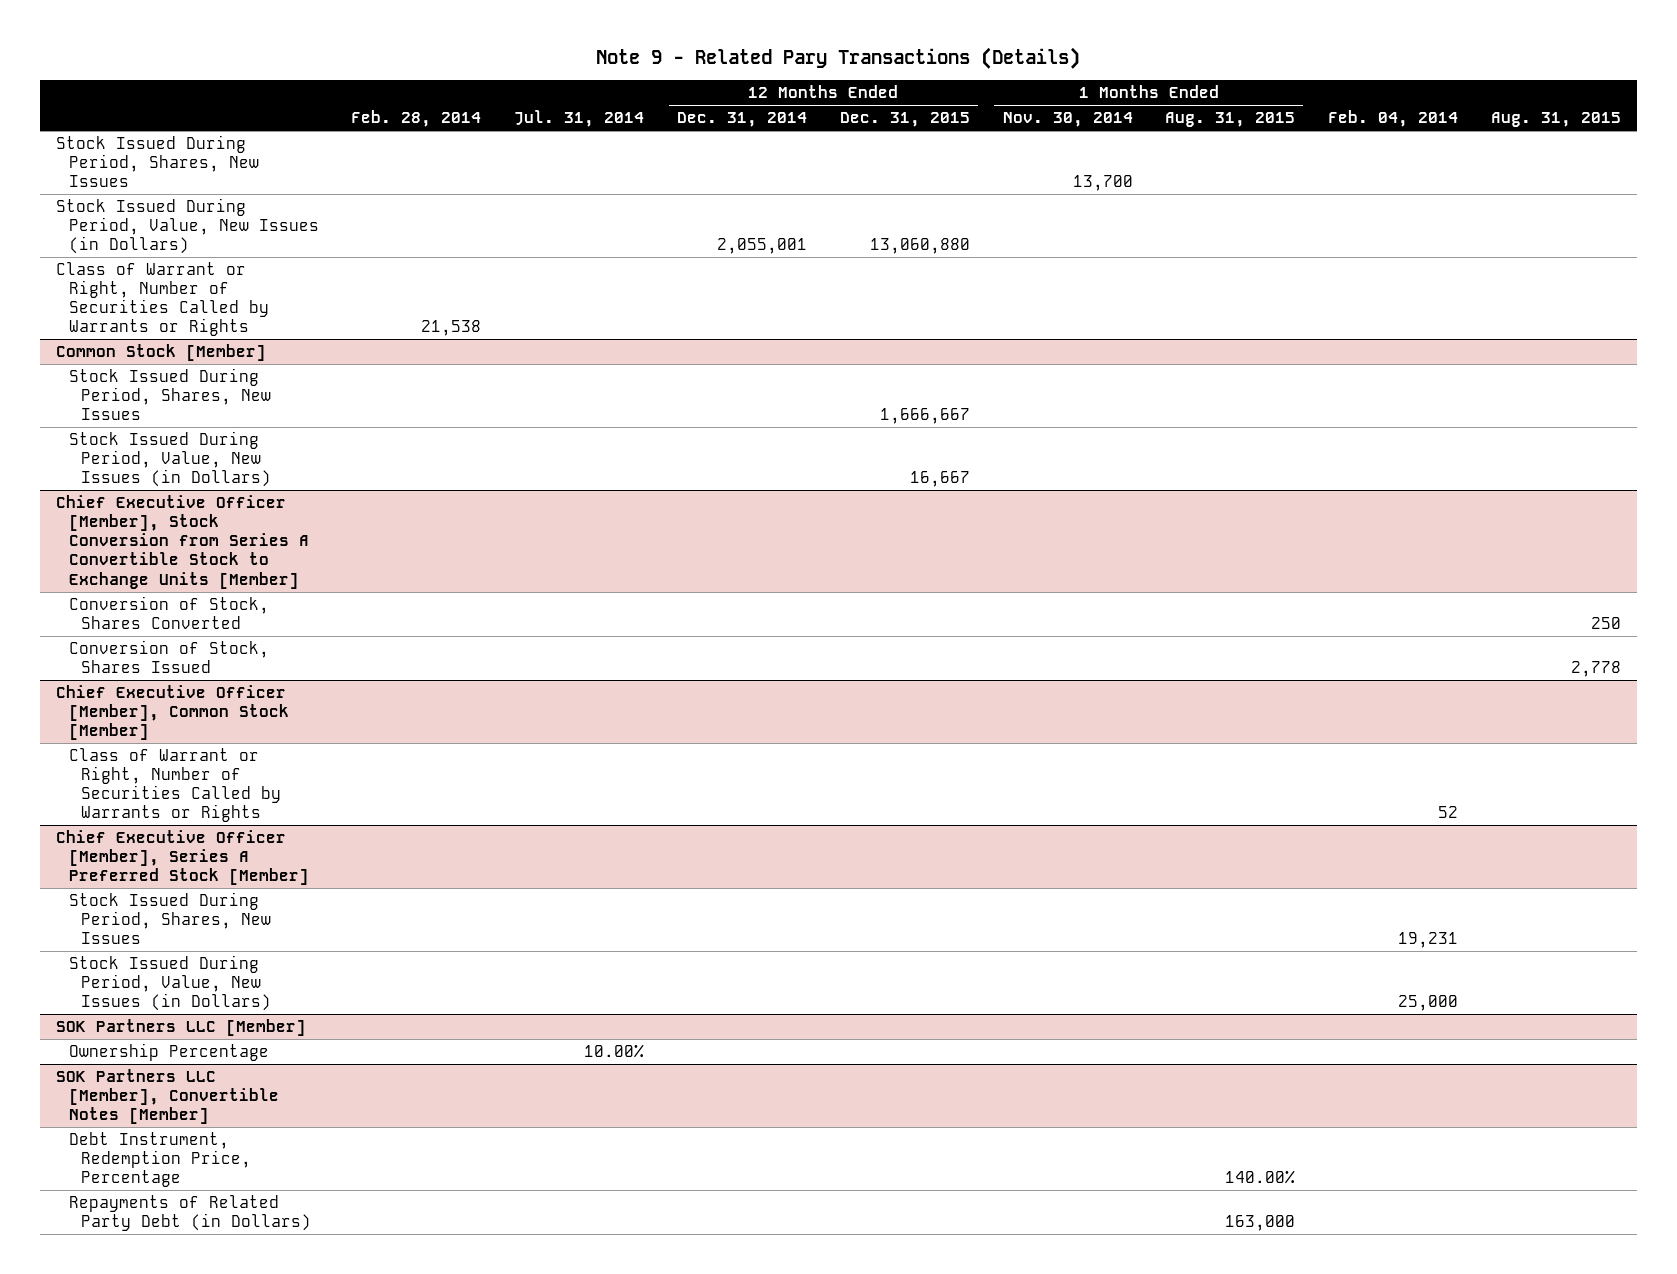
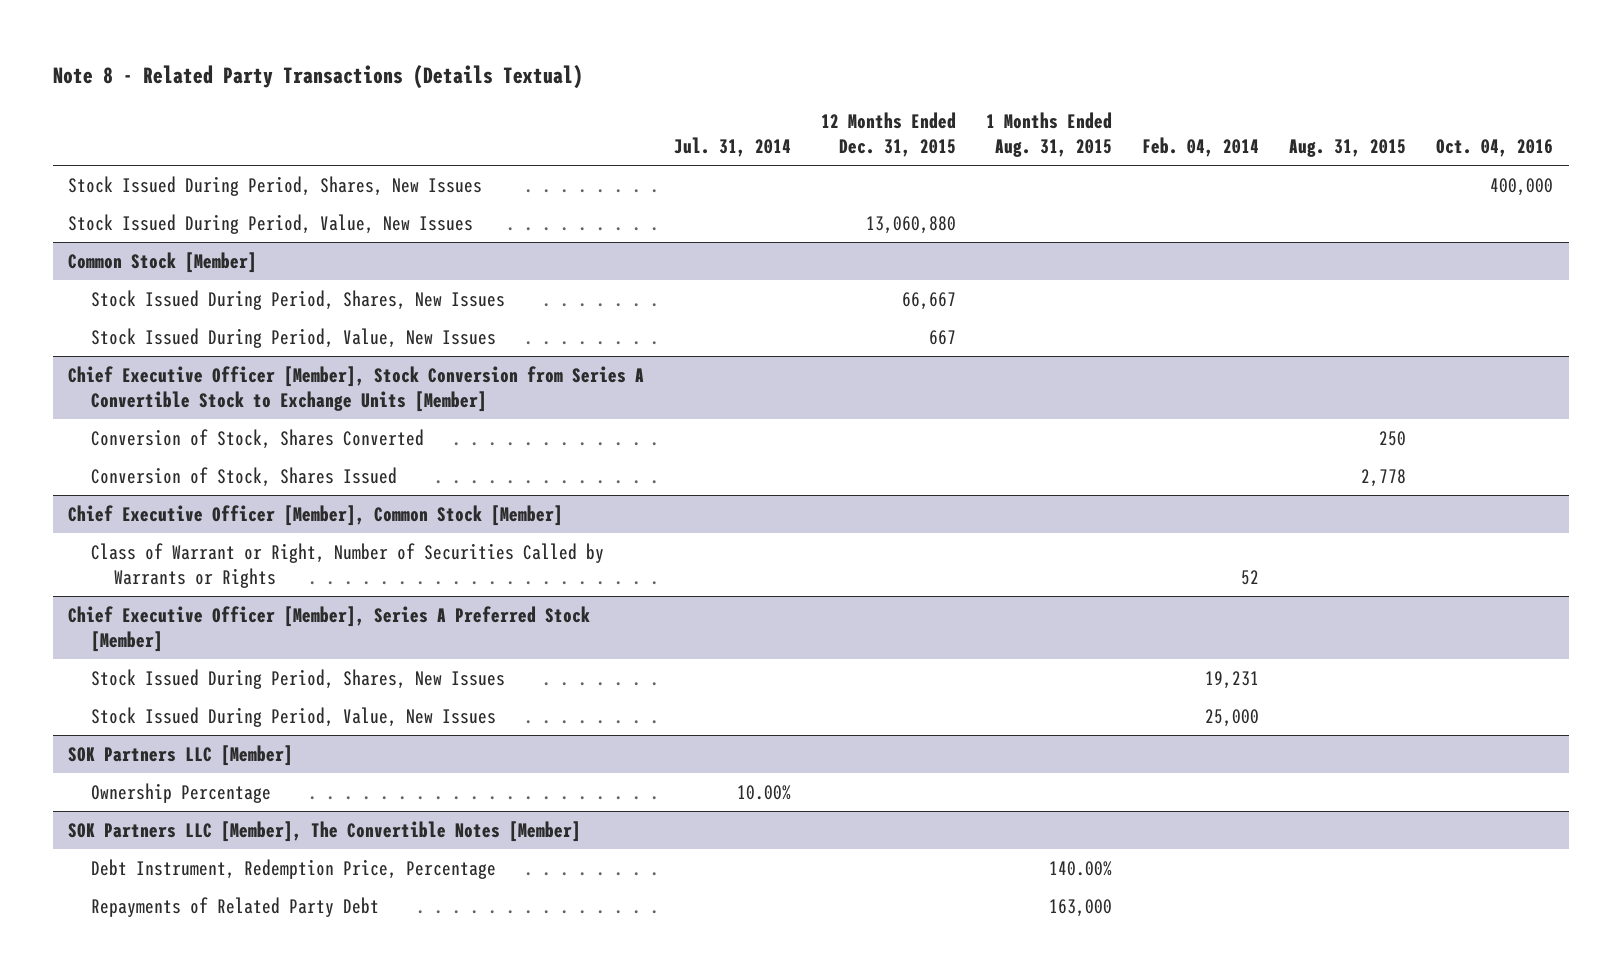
- Note 9 - Related Pary Transactions (Details)
+ Note 8 - Related Party Transactions (Details Textual)
- | Feb. 28, 2014 | Jul. 31, 2014 | 12 Months Ended Dec. 31, 2014 | 12 Months Ended Dec. 31, 2015 | 1 Months Ended Nov. 30, 2014 | 1 Months Ended Aug. 31, 2015 | Feb. 04, 2014 | Aug. 31, 2015
+ | Jul. 31, 2014 | 12 Months Ended Dec. 31, 2015 | 1 Months Ended Aug. 31, 2015 | Feb. 04, 2014 | Aug. 31, 2015 | Oct. 04, 2016
- Stock Issued During Period, Value, New Issues (in Dollars) | | | 2,055,001 | 13,060,880 | | | |
- Class of Warrant or Right, Number of Securities Called by Warrants or Rights | 21,538 | | | | | | |
+ Stock Issued During Period, Value, New Issues | | 13,060,880 | | | |
@ Common Stock [Member]
- Stock Issued During Period, Shares, New Issues | | | | 1,666,667 | | | |
- Stock Issued During Period, Value, New Issues (in Dollars) | | | | 16,667 | | | |
+ Stock Issued During Period, Shares, New Issues | | 66,667 | | | |
+ Stock Issued During Period, Value, New Issues | | 667 | | | |
@ Chief Executive Officer [Member], Series A Preferred Stock [Member]
- Stock Issued During Period, Value, New Issues (in Dollars) | | | | | | | 25,000 |
+ Stock Issued During Period, Value, New Issues | | | | 25,000 | |
- SOK Partners LLC [Member], Convertible Notes [Member]
+ SOK Partners LLC [Member], The Convertible Notes [Member]
- Repayments of Related Party Debt (in Dollars) | | | | | | 163,000 | |
+ Repayments of Related Party Debt | | | 163,000 | | |

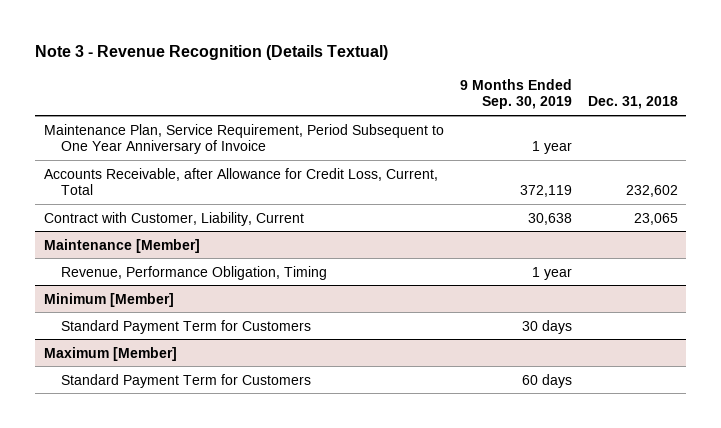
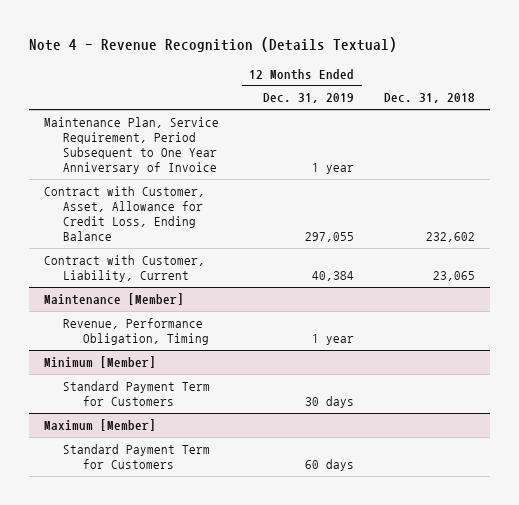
- Note 3 - Revenue Recognition (Details Textual)
+ Note 4 - Revenue Recognition (Details Textual)
- | 9 Months Ended Sep. 30, 2019 | Dec. 31, 2018
+ | 12 Months Ended Dec. 31, 2019 | Dec. 31, 2018
- Accounts Receivable, after Allowance for Credit Loss, Current, Total | 372,119 | 232,602
+ Contract with Customer, Asset, Allowance for Credit Loss, Ending Balance | 297,055 | 232,602

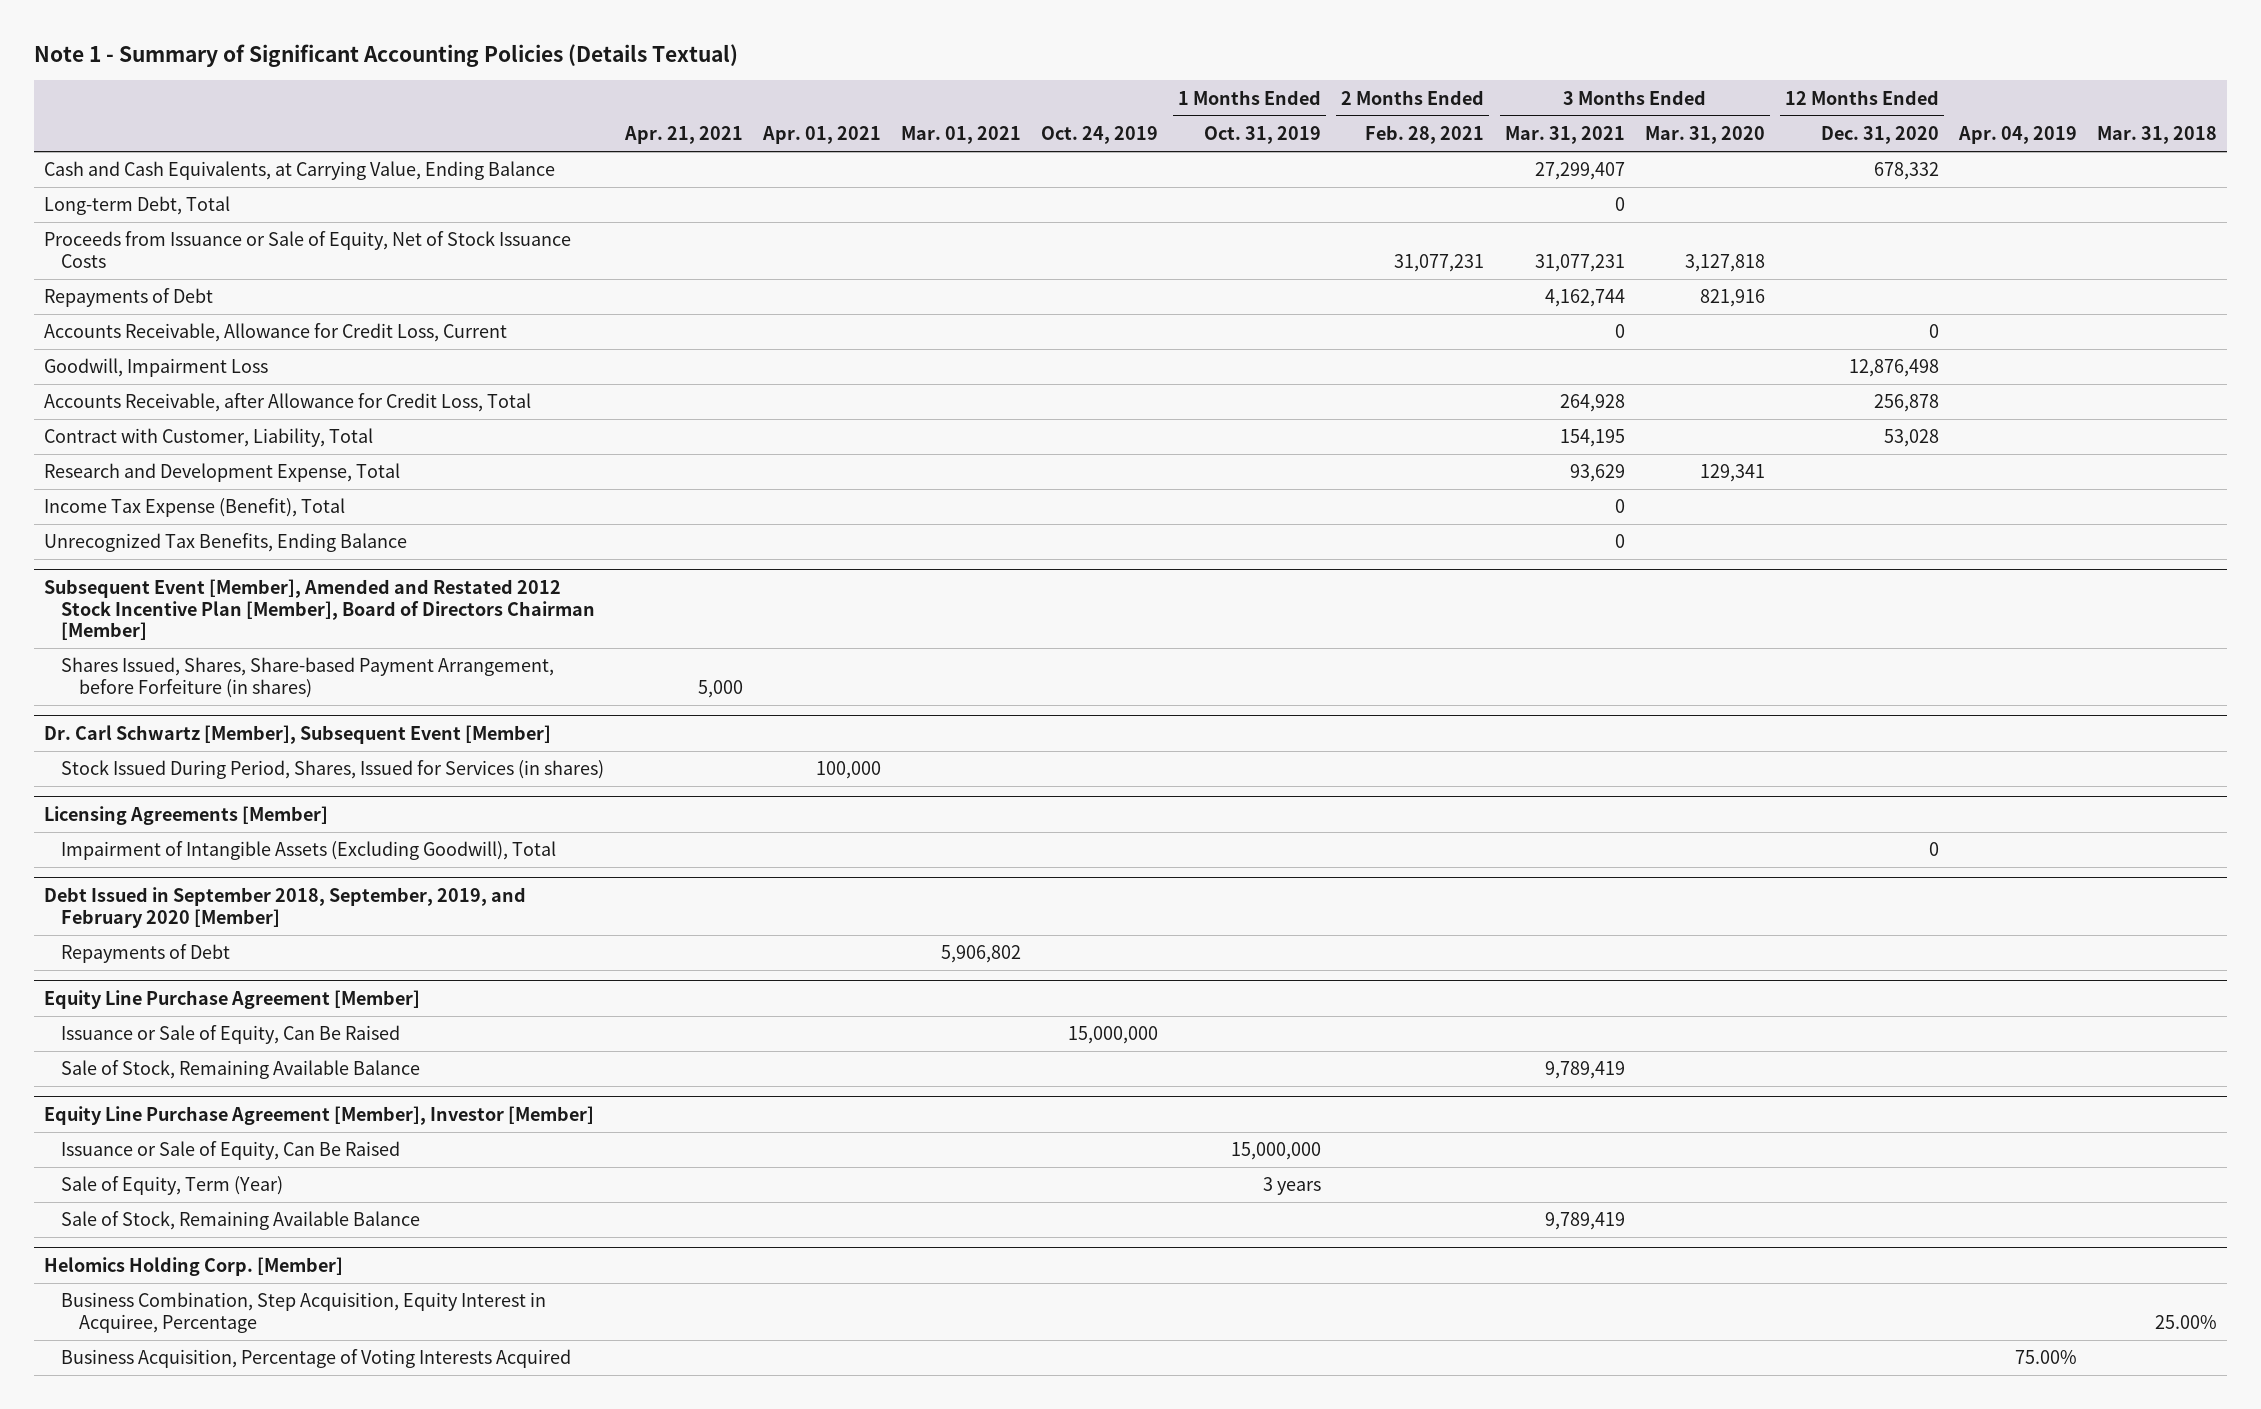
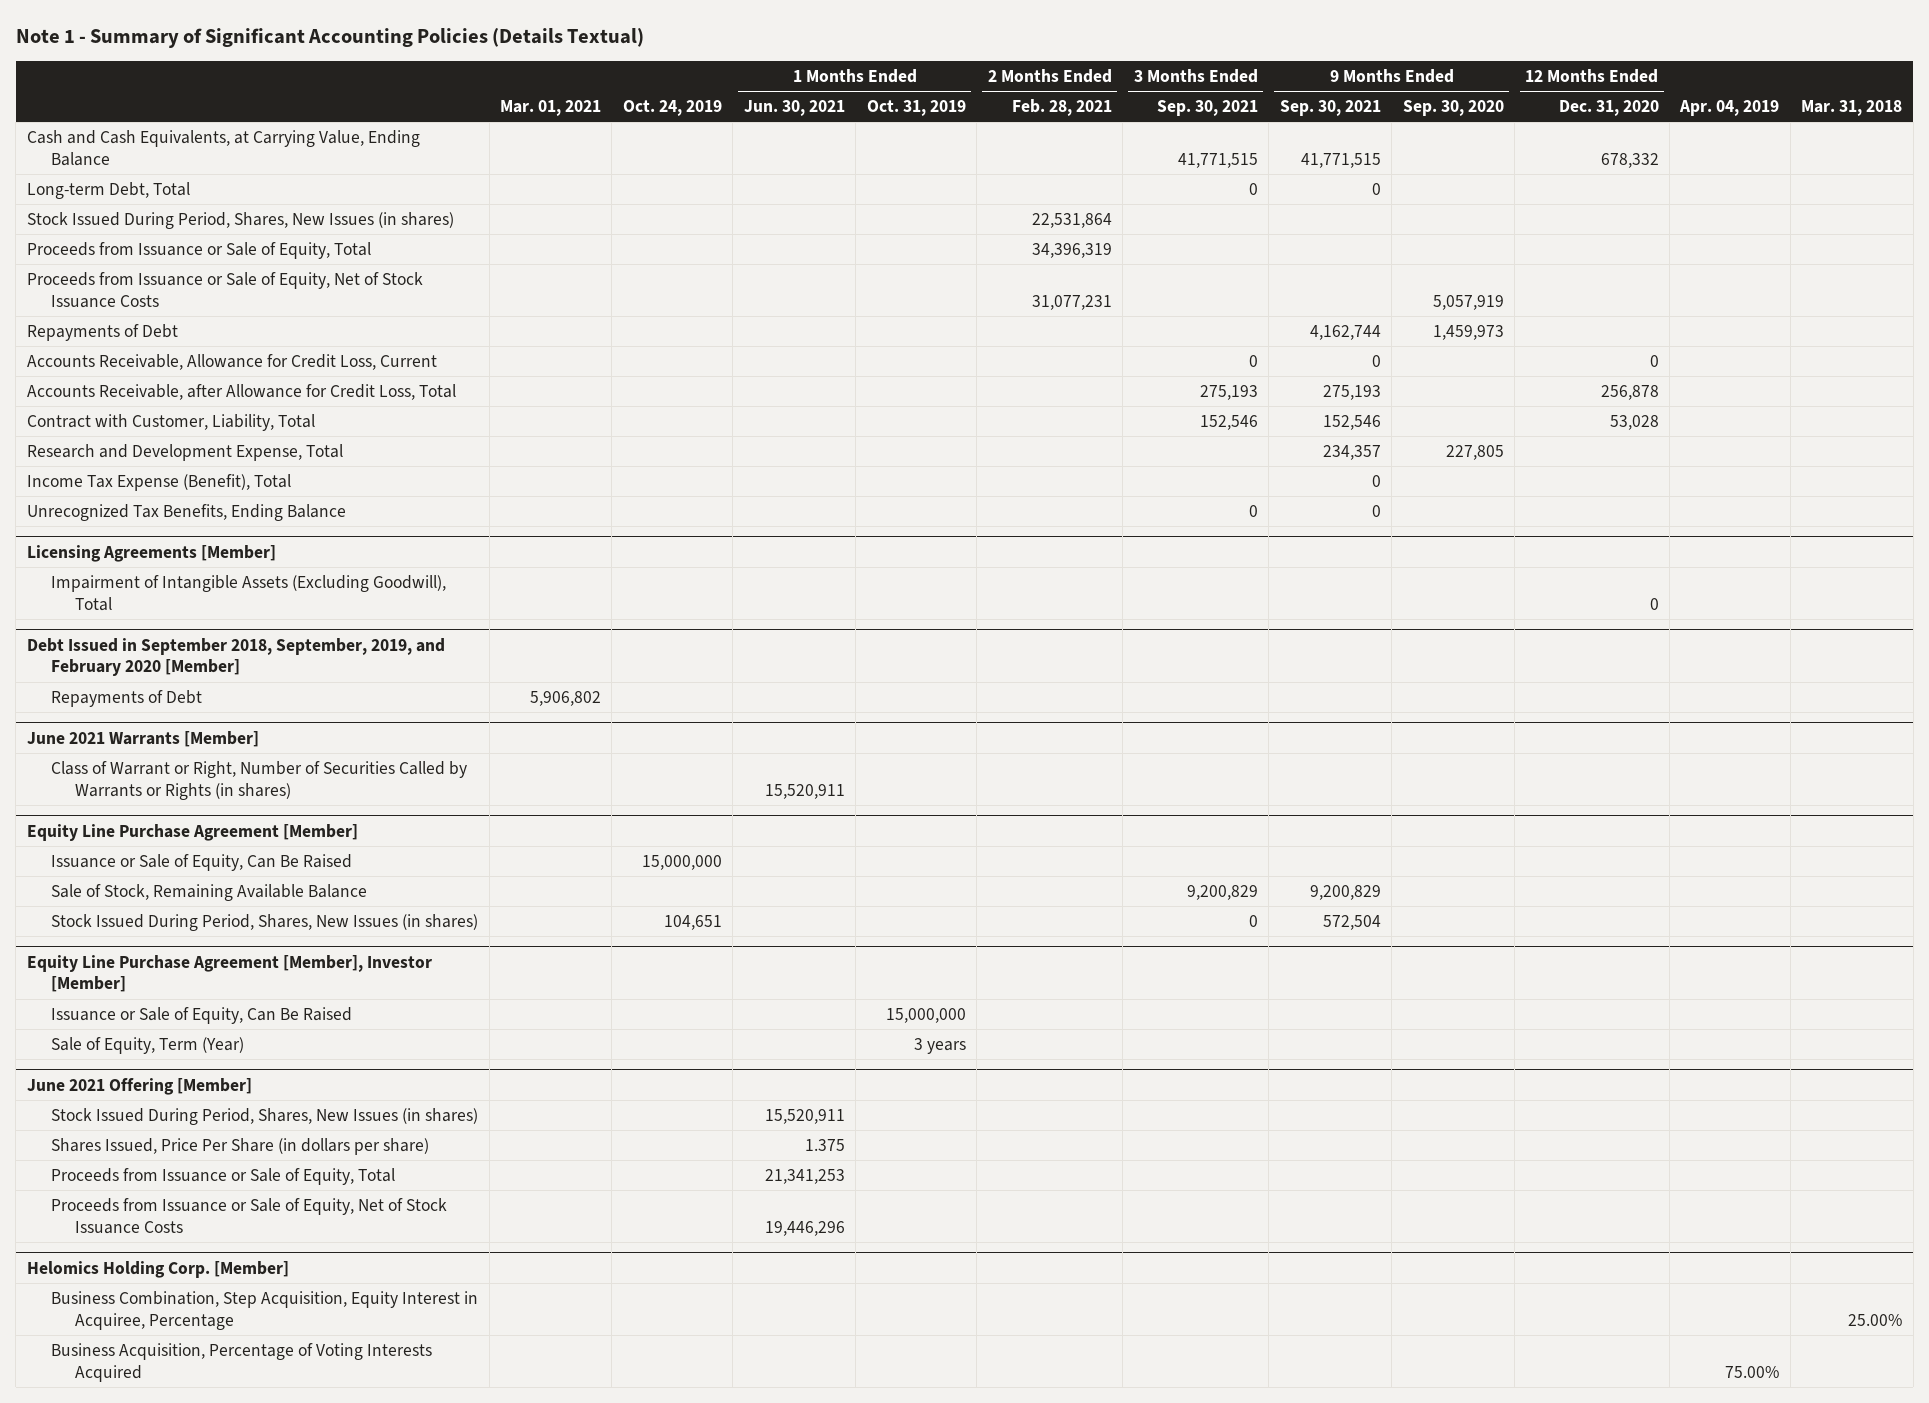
- | Apr. 21, 2021 | Apr. 01, 2021 | Mar. 01, 2021 | Oct. 24, 2019 | 1 Months Ended Oct. 31, 2019 | 2 Months Ended Feb. 28, 2021 | 3 Months Ended Mar. 31, 2021 | 3 Months Ended Mar. 31, 2020 | 12 Months Ended Dec. 31, 2020 | Apr. 04, 2019 | Mar. 31, 2018
+ | Mar. 01, 2021 | Oct. 24, 2019 | 1 Months Ended Jun. 30, 2021 | 1 Months Ended Oct. 31, 2019 | 2 Months Ended Feb. 28, 2021 | 3 Months Ended Sep. 30, 2021 | 9 Months Ended Sep. 30, 2021 | 9 Months Ended Sep. 30, 2020 | 12 Months Ended Dec. 31, 2020 | Apr. 04, 2019 | Mar. 31, 2018
+ Stock Issued During Period, Shares, New Issues (in shares) | | | | | 22,531,864 | | | | | |
+ Proceeds from Issuance or Sale of Equity, Total | | | | | 34,396,319 | | | | | |
- Goodwill, Impairment Loss | | | | | | | | | 12,876,498 | |
- Subsequent Event [Member], Amended and Restated 2012 Stock Incentive Plan [Member], Board of Directors Chairman [Member]
- Shares Issued, Shares, Share-based Payment Arrangement, before Forfeiture (in shares) | 5,000 | | | | | | | | | |
- Dr. Carl Schwartz [Member], Subsequent Event [Member]
- Stock Issued During Period, Shares, Issued for Services (in shares) | | 100,000 | | | | | | | | |
+ June 2021 Warrants [Member]
+ Class of Warrant or Right, Number of Securities Called by Warrants or Rights (in shares) | | | 15,520,911 | | | | | | | |
@ Equity Line Purchase Agreement [Member]
+ Stock Issued During Period, Shares, New Issues (in shares) | | 104,651 | | | | 0 | 572,504 | | | |
@ Equity Line Purchase Agreement [Member], Investor [Member]
- Sale of Stock, Remaining Available Balance | | | | | | | 9,789,419 | | | |
+ June 2021 Offering [Member]
+ Stock Issued During Period, Shares, New Issues (in shares) | | | 15,520,911 | | | | | | | |
+ Shares Issued, Price Per Share (in dollars per share) | | | 1.375 | | | | | | | |
+ Proceeds from Issuance or Sale of Equity, Total | | | 21,341,253 | | | | | | | |
+ Proceeds from Issuance or Sale of Equity, Net of Stock Issuance Costs | | | 19,446,296 | | | | | | | |

